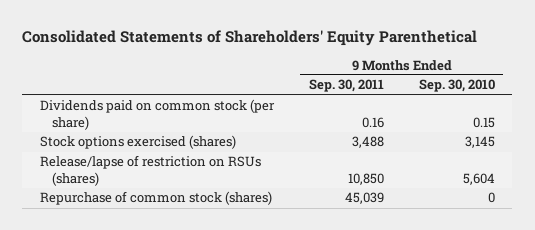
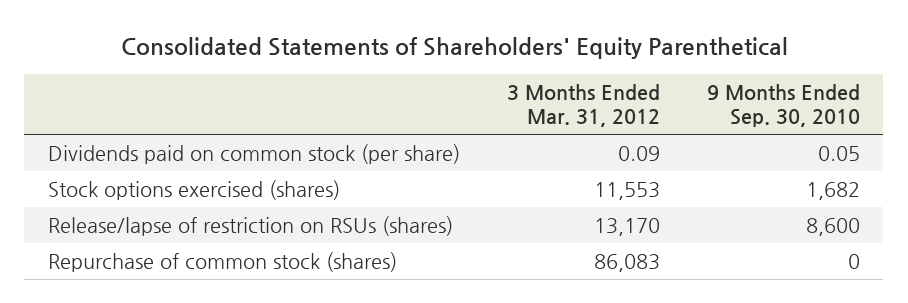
- | 9 Months Ended Sep. 30, 2011 | 9 Months Ended Sep. 30, 2010
+ | 3 Months Ended Mar. 31, 2012 | 9 Months Ended Sep. 30, 2010
- Dividends paid on common stock (per share) | 0.16 | 0.15
- Stock options exercised (shares) | 3,488 | 3,145
- Release/lapse of restriction on RSUs (shares) | 10,850 | 5,604
+ Dividends paid on common stock (per share) | 0.09 | 0.05
+ Stock options exercised (shares) | 11,553 | 1,682
+ Release/lapse of restriction on RSUs (shares) | 13,170 | 8,600

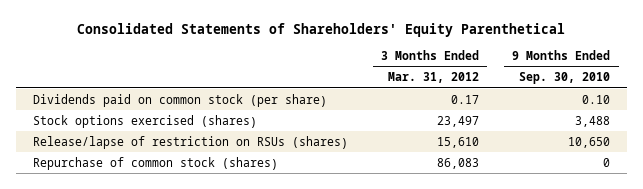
- Dividends paid on common stock (per share) | 0.09 | 0.05
- Stock options exercised (shares) | 11,553 | 1,682
- Release/lapse of restriction on RSUs (shares) | 13,170 | 8,600
+ Dividends paid on common stock (per share) | 0.17 | 0.10
+ Stock options exercised (shares) | 23,497 | 3,488
+ Release/lapse of restriction on RSUs (shares) | 15,610 | 10,650

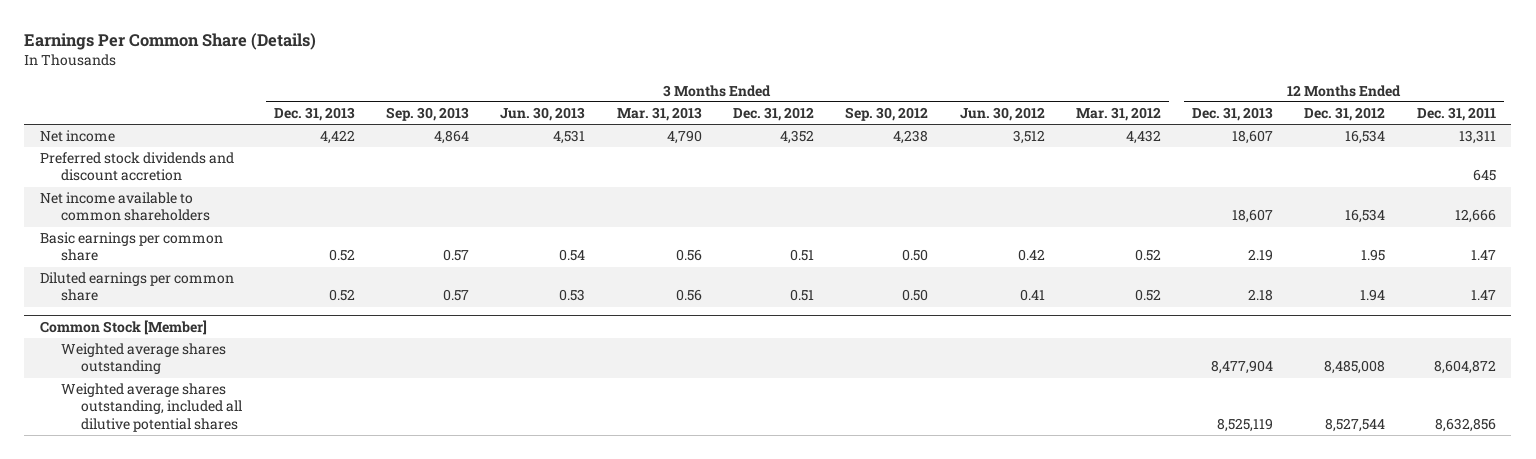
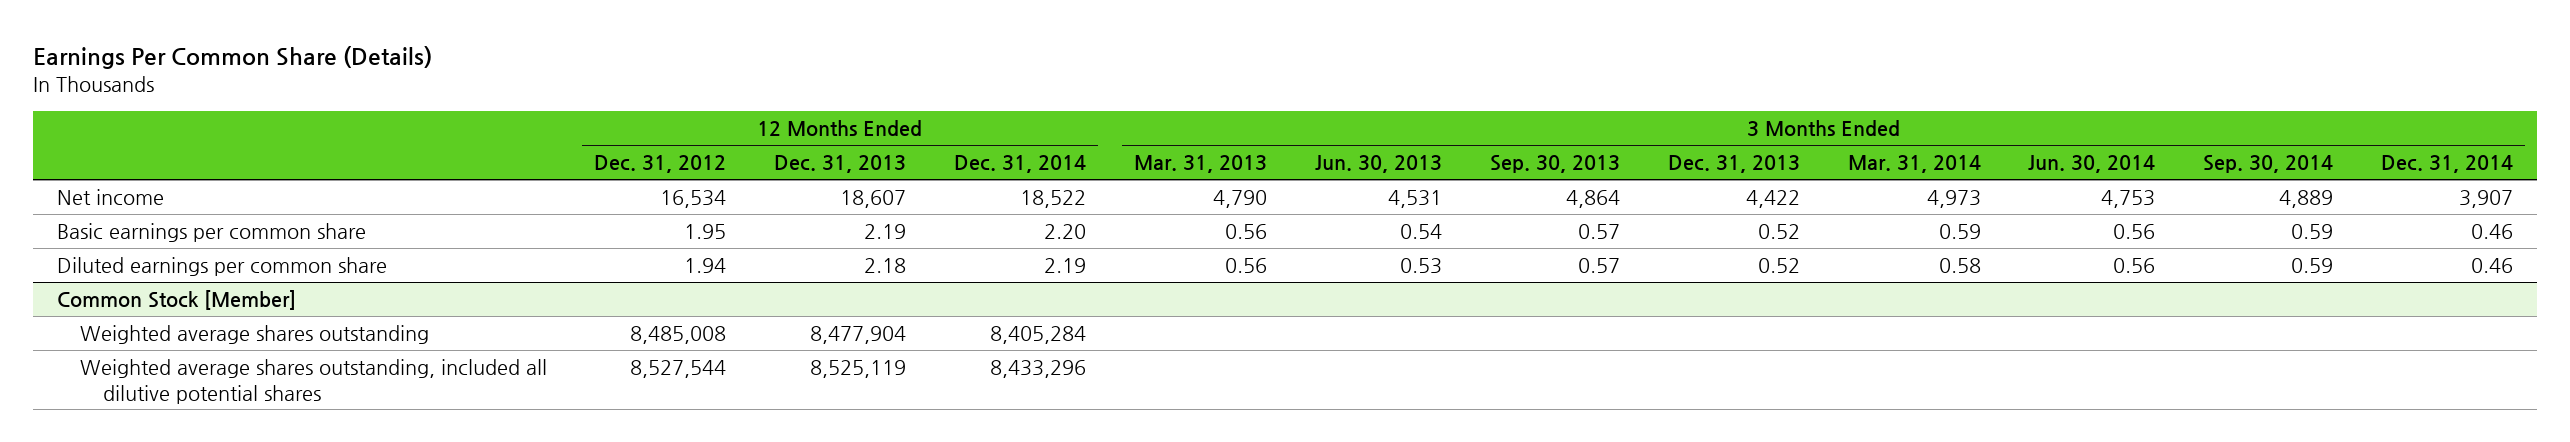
- | 3 Months Ended Dec. 31, 2013 | 3 Months Ended Sep. 30, 2013 | 3 Months Ended Jun. 30, 2013 | 3 Months Ended Mar. 31, 2013 | 3 Months Ended Dec. 31, 2012 | 3 Months Ended Sep. 30, 2012 | 3 Months Ended Jun. 30, 2012 | 3 Months Ended Mar. 31, 2012 | 12 Months Ended Dec. 31, 2013 | 12 Months Ended Dec. 31, 2012 | 12 Months Ended Dec. 31, 2011
+ | 12 Months Ended Dec. 31, 2012 | 12 Months Ended Dec. 31, 2013 | 12 Months Ended Dec. 31, 2014 | 3 Months Ended Mar. 31, 2013 | 3 Months Ended Jun. 30, 2013 | 3 Months Ended Sep. 30, 2013 | 3 Months Ended Dec. 31, 2013 | 3 Months Ended Mar. 31, 2014 | 3 Months Ended Jun. 30, 2014 | 3 Months Ended Sep. 30, 2014 | 3 Months Ended Dec. 31, 2014
- Preferred stock dividends and discount accretion | | | | | | | | | | | 645
- Net income available to common shareholders | | | | | | | | | 18,607 | 16,534 | 12,666

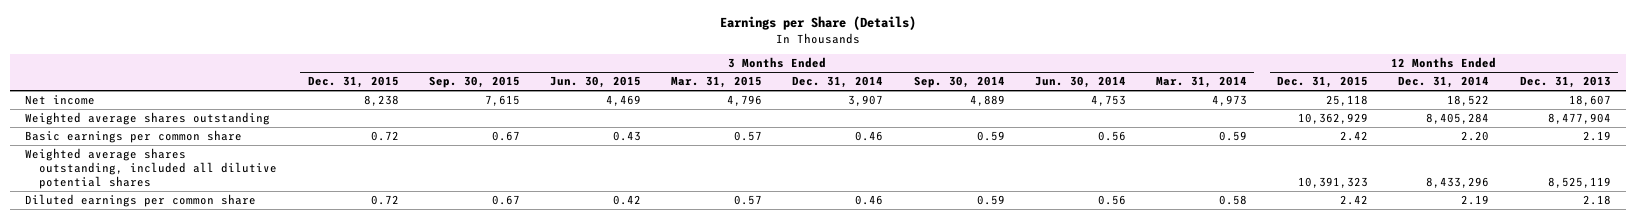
- Earnings Per Common Share (Details)
+ Earnings per Share (Details)
- | 12 Months Ended Dec. 31, 2012 | 12 Months Ended Dec. 31, 2013 | 12 Months Ended Dec. 31, 2014 | 3 Months Ended Mar. 31, 2013 | 3 Months Ended Jun. 30, 2013 | 3 Months Ended Sep. 30, 2013 | 3 Months Ended Dec. 31, 2013 | 3 Months Ended Mar. 31, 2014 | 3 Months Ended Jun. 30, 2014 | 3 Months Ended Sep. 30, 2014 | 3 Months Ended Dec. 31, 2014
+ | 3 Months Ended Dec. 31, 2015 | 3 Months Ended Sep. 30, 2015 | 3 Months Ended Jun. 30, 2015 | 3 Months Ended Mar. 31, 2015 | 3 Months Ended Dec. 31, 2014 | 3 Months Ended Sep. 30, 2014 | 3 Months Ended Jun. 30, 2014 | 3 Months Ended Mar. 31, 2014 | 12 Months Ended Dec. 31, 2015 | 12 Months Ended Dec. 31, 2014 | 12 Months Ended Dec. 31, 2013
- Common Stock [Member]
moved down: Basic earnings per common share | 0.72 | 0.67 | 0.43 | 0.57 | 0.46 | 0.59 | 0.56 | 0.59 | 2.42 | 2.20 | 2.19
moved down: Diluted earnings per common share | 0.72 | 0.67 | 0.42 | 0.57 | 0.46 | 0.59 | 0.56 | 0.58 | 2.42 | 2.19 | 2.18

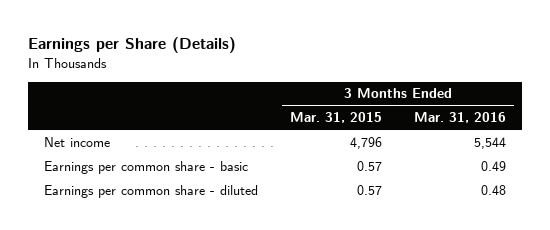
- | 3 Months Ended Dec. 31, 2015 | 3 Months Ended Sep. 30, 2015 | 3 Months Ended Jun. 30, 2015 | 3 Months Ended Mar. 31, 2015 | 3 Months Ended Dec. 31, 2014 | 3 Months Ended Sep. 30, 2014 | 3 Months Ended Jun. 30, 2014 | 3 Months Ended Mar. 31, 2014 | 12 Months Ended Dec. 31, 2015 | 12 Months Ended Dec. 31, 2014 | 12 Months Ended Dec. 31, 2013
+ | 3 Months Ended Mar. 31, 2015 | 3 Months Ended Mar. 31, 2016
- Weighted average shares outstanding | | | | | | | | | 10,362,929 | 8,405,284 | 8,477,904
- Basic earnings per common share | 0.72 | 0.67 | 0.43 | 0.57 | 0.46 | 0.59 | 0.56 | 0.59 | 2.42 | 2.20 | 2.19
- Weighted average shares outstanding, included all dilutive potential shares | | | | | | | | | 10,391,323 | 8,433,296 | 8,525,119
- Diluted earnings per common share | 0.72 | 0.67 | 0.42 | 0.57 | 0.46 | 0.59 | 0.56 | 0.58 | 2.42 | 2.19 | 2.18
+ Earnings per common share - basic | 0.57 | 0.49
+ Earnings per common share - diluted | 0.57 | 0.48

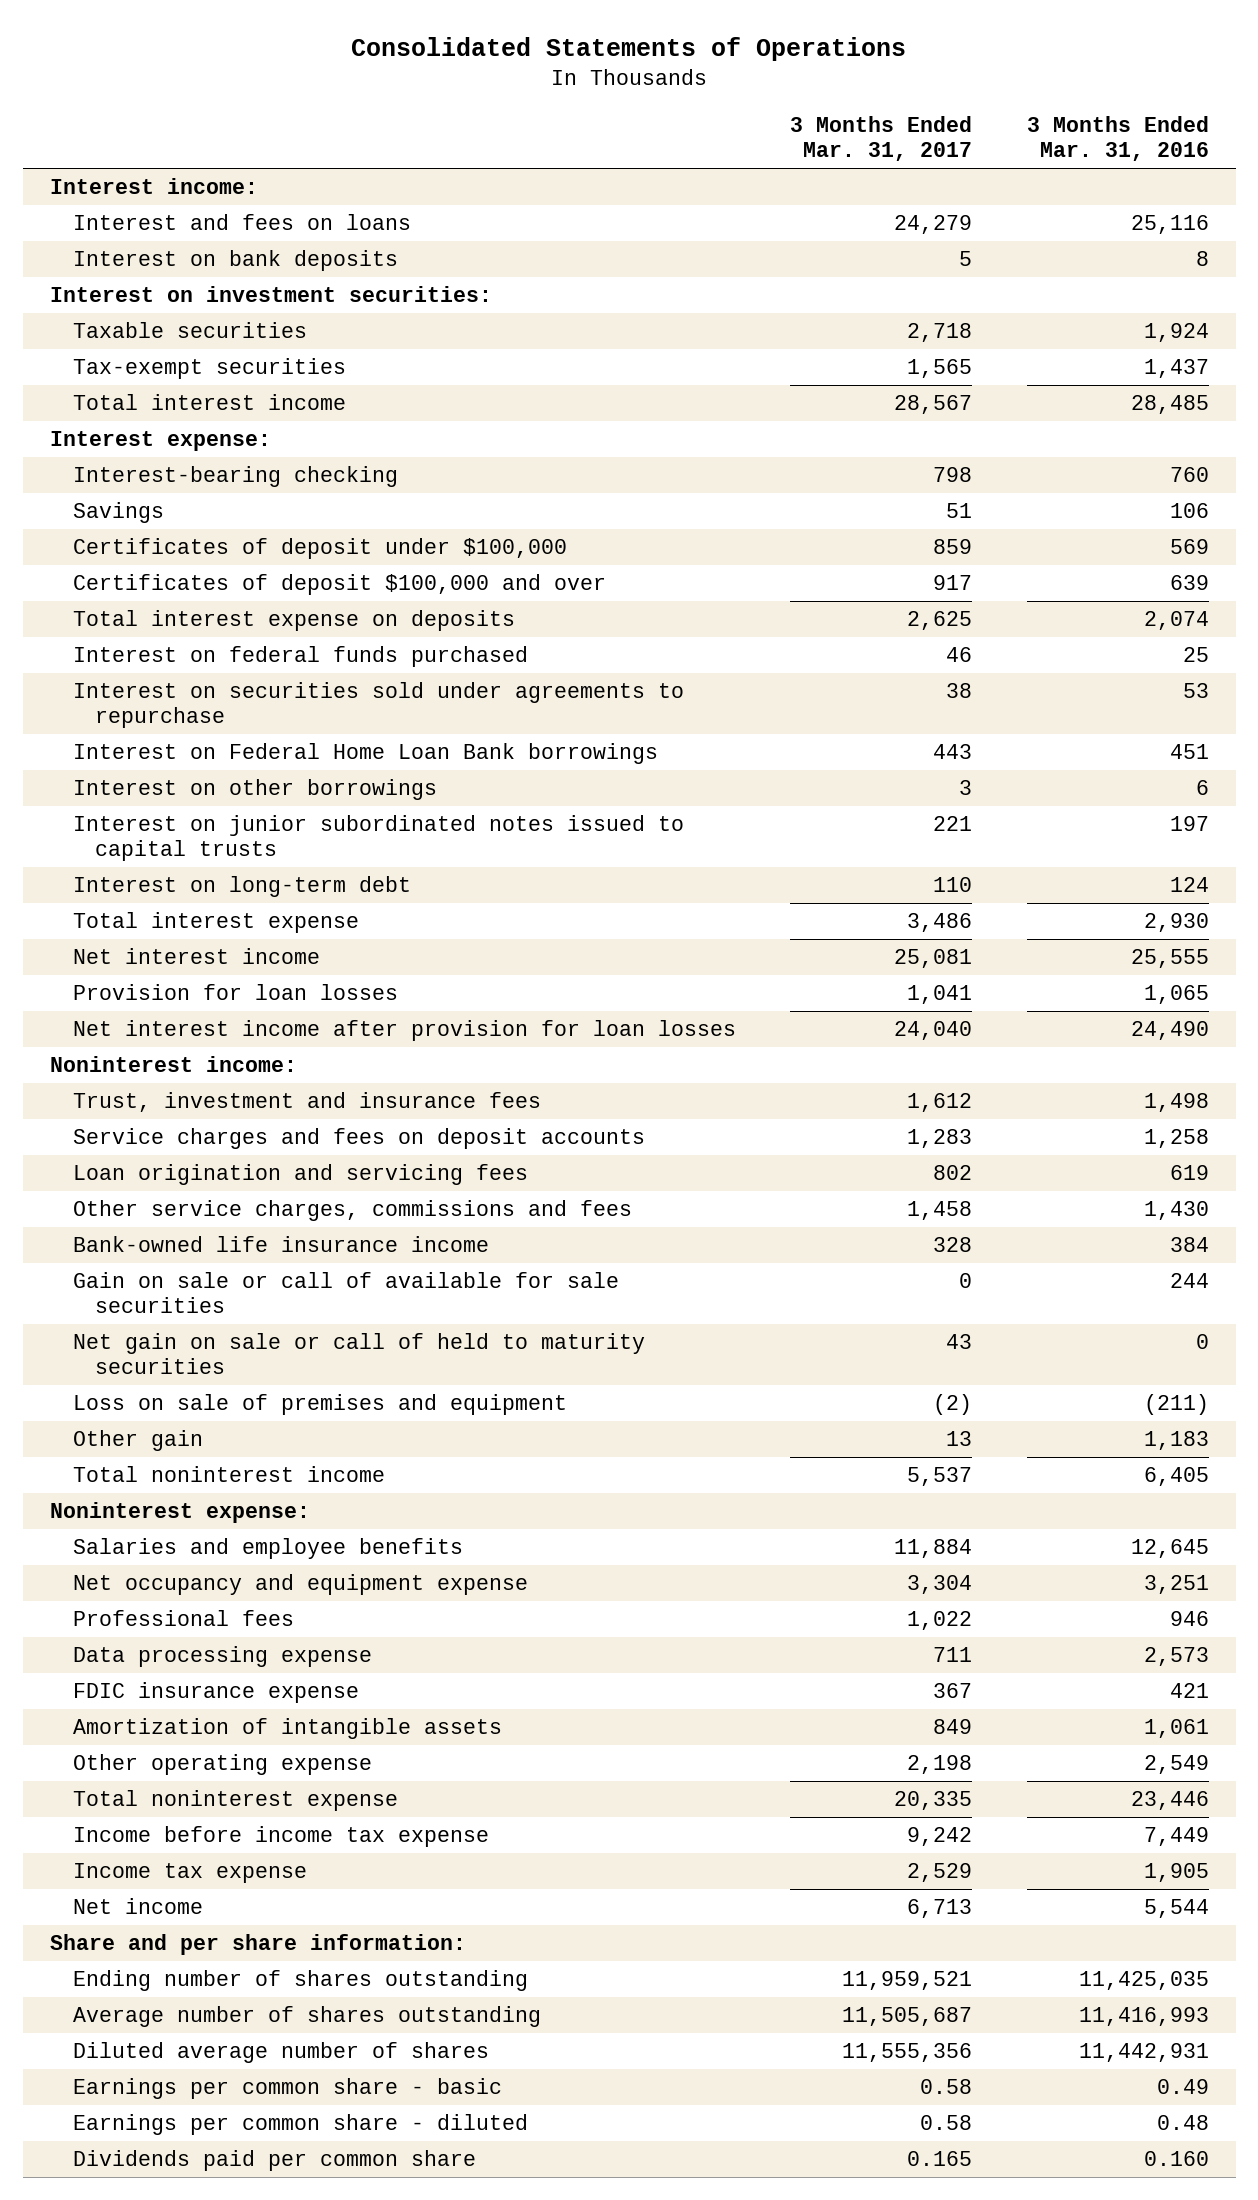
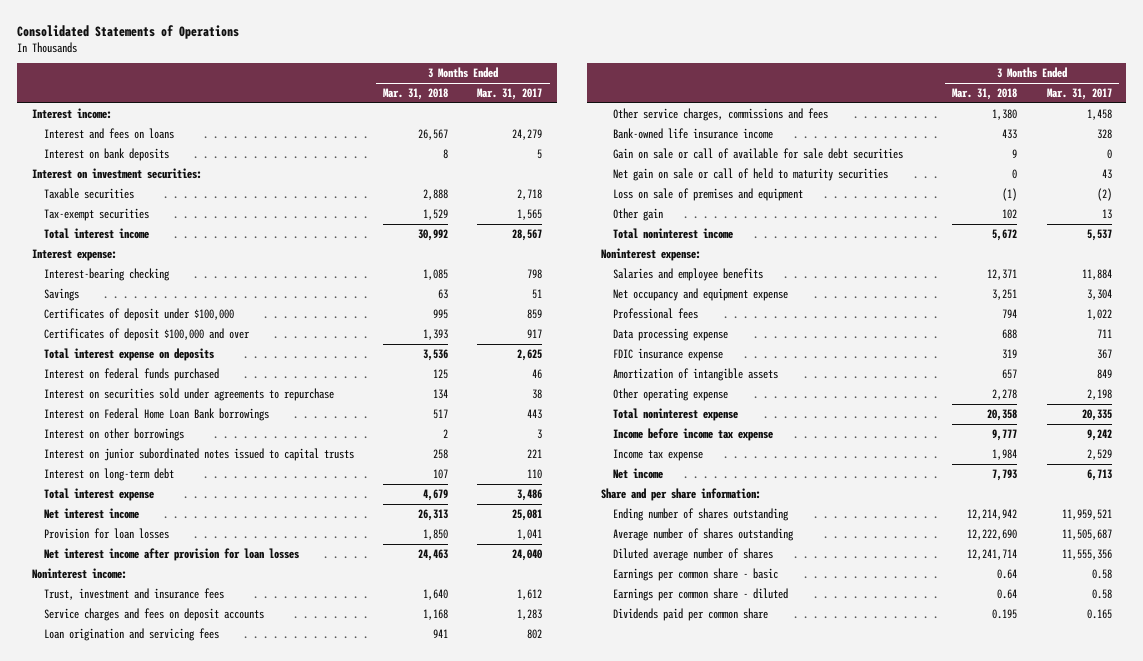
- | 3 Months Ended Mar. 31, 2017 | 3 Months Ended Mar. 31, 2016
+ | 3 Months Ended Mar. 31, 2018 | 3 Months Ended Mar. 31, 2017
- Gain on sale or call of available for sale securities | 0 | 244
+ Gain on sale or call of available for sale debt securities | 9 | 0

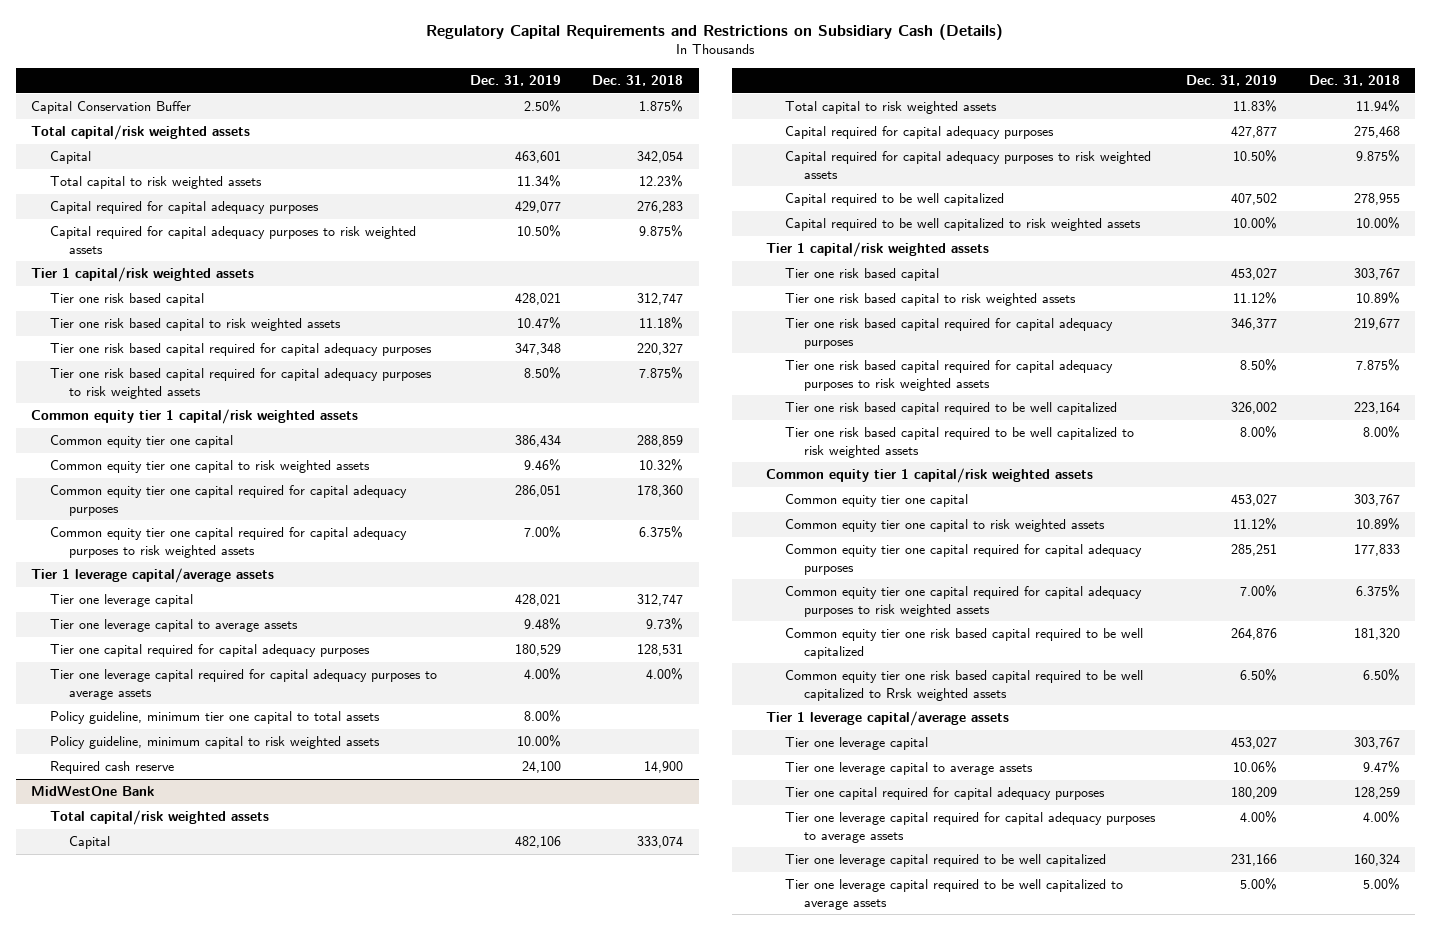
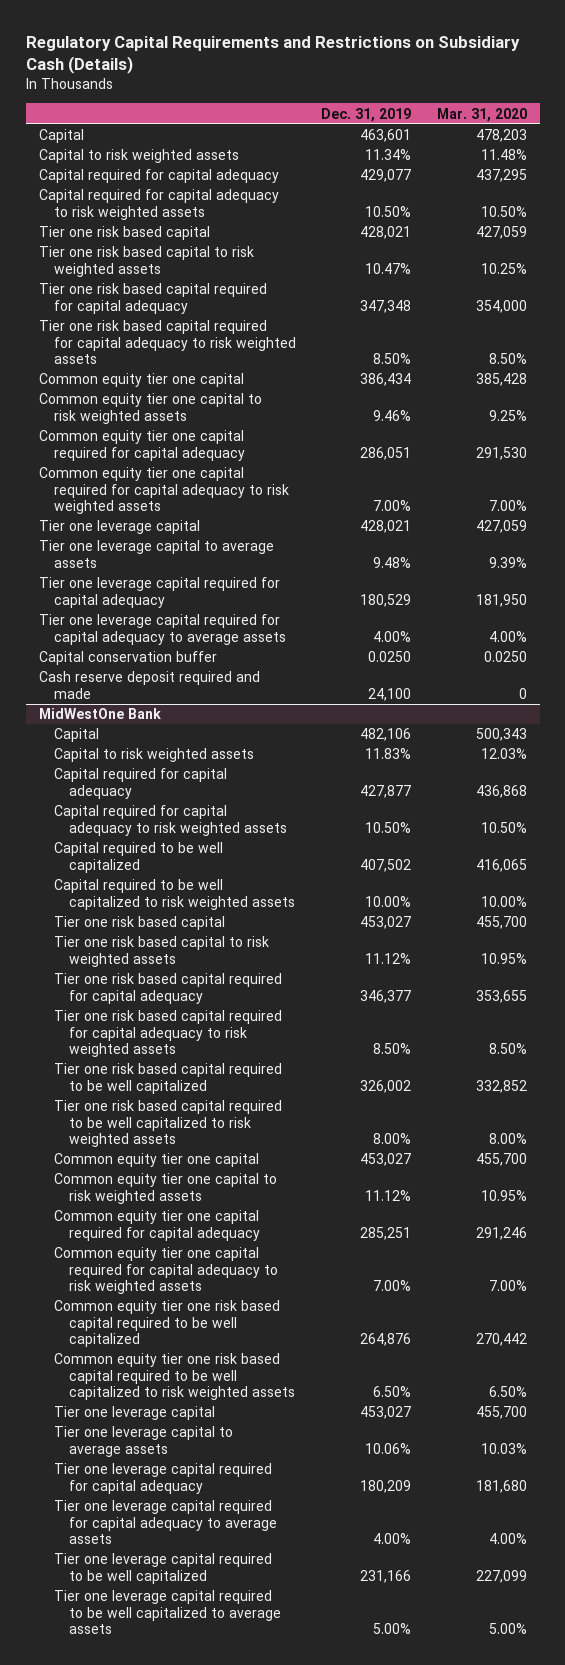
- | Dec. 31, 2019 | Dec. 31, 2018
+ | Dec. 31, 2019 | Mar. 31, 2020
- Capital Conservation Buffer | 2.50% | 1.875%
- Total capital/risk weighted assets
- Total capital to risk weighted assets | 11.34% | 12.23%
- Capital required for capital adequacy purposes | 429,077 | 276,283
- Capital required for capital adequacy purposes to risk weighted assets | 10.50% | 9.875%
- Tier 1 capital/risk weighted assets
+ Capital to risk weighted assets | 11.34% | 11.48%
+ Capital required for capital adequacy | 429,077 | 437,295
+ Capital required for capital adequacy to risk weighted assets | 10.50% | 10.50%
- Tier one risk based capital required for capital adequacy purposes | 347,348 | 220,327
- Tier one risk based capital required for capital adequacy purposes to risk weighted assets | 8.50% | 7.875%
- Common equity tier 1 capital/risk weighted assets
+ Tier one risk based capital required for capital adequacy | 347,348 | 354,000
+ Tier one risk based capital required for capital adequacy to risk weighted assets | 8.50% | 8.50%
- Common equity tier one capital required for capital adequacy purposes | 286,051 | 178,360
- Common equity tier one capital required for capital adequacy purposes to risk weighted assets | 7.00% | 6.375%
- Tier 1 leverage capital/average assets
+ Common equity tier one capital required for capital adequacy | 286,051 | 291,530
+ Common equity tier one capital required for capital adequacy to risk weighted assets | 7.00% | 7.00%
- Tier one capital required for capital adequacy purposes | 180,529 | 128,531
- Tier one leverage capital required for capital adequacy purposes to average assets | 4.00% | 4.00%
- Policy guideline, minimum tier one capital to total assets | 8.00% |
- Policy guideline, minimum capital to risk weighted assets | 10.00% |
- Required cash reserve | 24,100 | 14,900
+ Tier one leverage capital required for capital adequacy | 180,529 | 181,950
+ Tier one leverage capital required for capital adequacy to average assets | 4.00% | 4.00%
+ Capital conservation buffer | 0.0250 | 0.0250
+ Cash reserve deposit required and made | 24,100 | 0
@ MidWestOne Bank
- Total capital/risk weighted assets
- Total capital to risk weighted assets | 11.83% | 11.94%
- Capital required for capital adequacy purposes | 427,877 | 275,468
- Capital required for capital adequacy purposes to risk weighted assets | 10.50% | 9.875%
+ Capital to risk weighted assets | 11.83% | 12.03%
+ Capital required for capital adequacy | 427,877 | 436,868
+ Capital required for capital adequacy to risk weighted assets | 10.50% | 10.50%
- Tier 1 capital/risk weighted assets
- Tier one risk based capital required for capital adequacy purposes | 346,377 | 219,677
- Tier one risk based capital required for capital adequacy purposes to risk weighted assets | 8.50% | 7.875%
+ Tier one risk based capital required for capital adequacy | 346,377 | 353,655
+ Tier one risk based capital required for capital adequacy to risk weighted assets | 8.50% | 8.50%
- Common equity tier 1 capital/risk weighted assets
- Common equity tier one capital required for capital adequacy purposes | 285,251 | 177,833
- Common equity tier one capital required for capital adequacy purposes to risk weighted assets | 7.00% | 6.375%
+ Common equity tier one capital required for capital adequacy | 285,251 | 291,246
+ Common equity tier one capital required for capital adequacy to risk weighted assets | 7.00% | 7.00%
- Common equity tier one risk based capital required to be well capitalized to Rrsk weighted assets | 6.50% | 6.50%
- Tier 1 leverage capital/average assets
+ Common equity tier one risk based capital required to be well capitalized to risk weighted assets | 6.50% | 6.50%
- Tier one capital required for capital adequacy purposes | 180,209 | 128,259
- Tier one leverage capital required for capital adequacy purposes to average assets | 4.00% | 4.00%
+ Tier one leverage capital required for capital adequacy | 180,209 | 181,680
+ Tier one leverage capital required for capital adequacy to average assets | 4.00% | 4.00%

